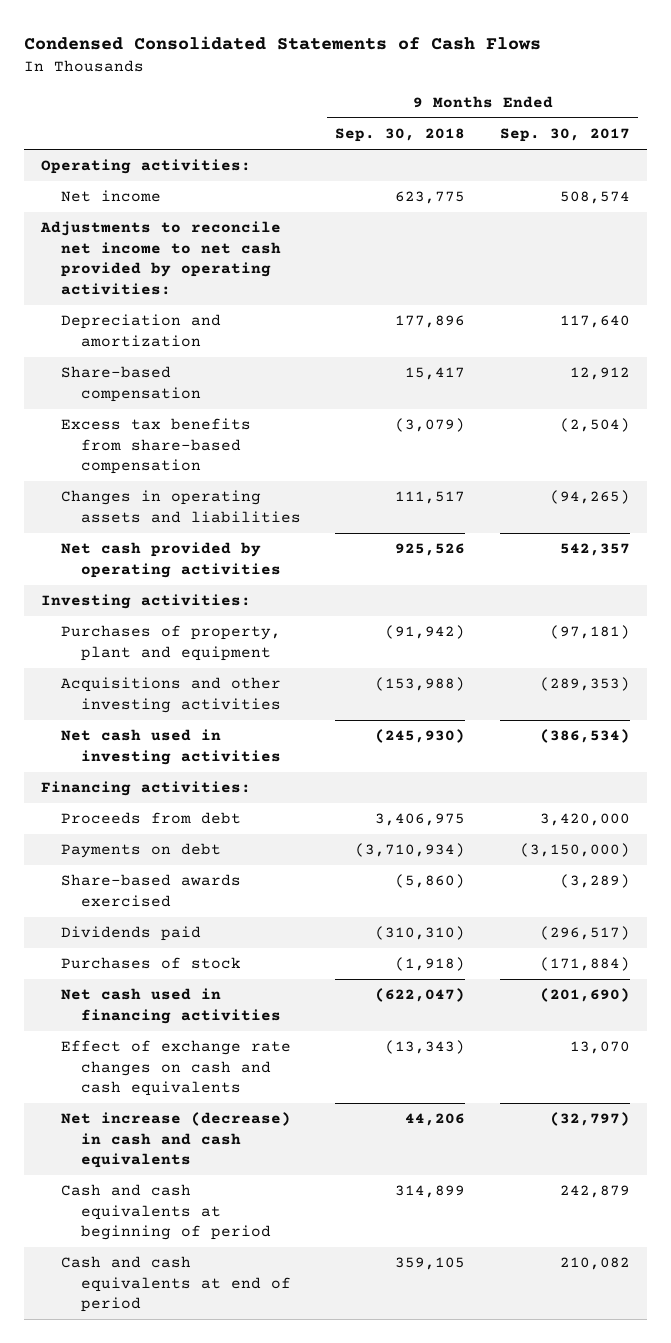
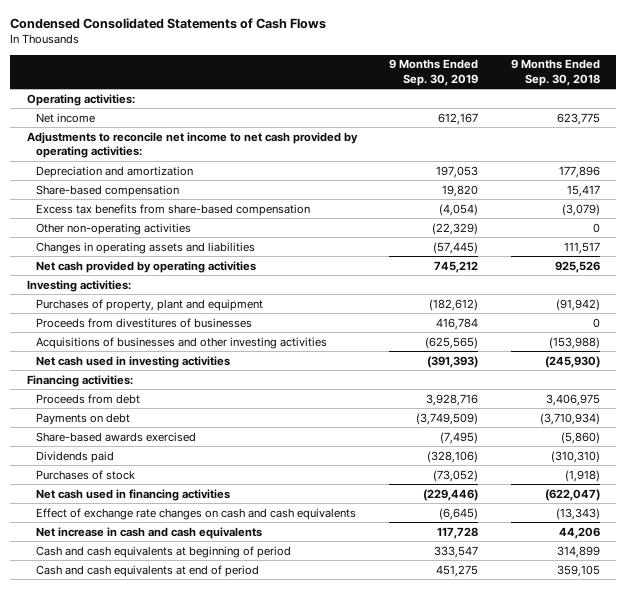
- | 9 Months Ended Sep. 30, 2018 | 9 Months Ended Sep. 30, 2017
+ | 9 Months Ended Sep. 30, 2019 | 9 Months Ended Sep. 30, 2018
+ Other non-operating activities | (22,329) | 0
- Acquisitions and other investing activities | (153,988) | (289,353)
+ Proceeds from divestitures of businesses | 416,784 | 0
+ Acquisitions of businesses and other investing activities | (625,565) | (153,988)
- Net increase (decrease) in cash and cash equivalents | 44,206 | (32,797)
+ Net increase in cash and cash equivalents | 117,728 | 44,206

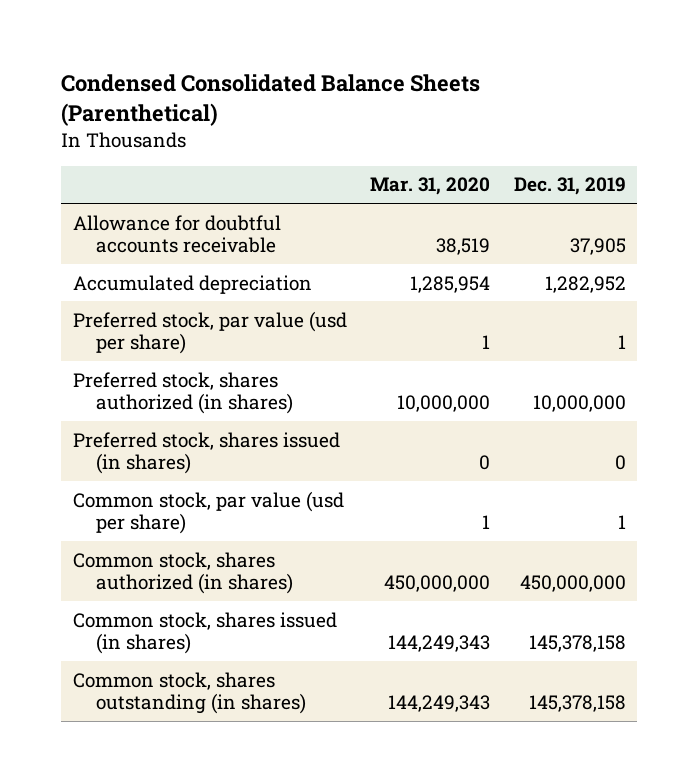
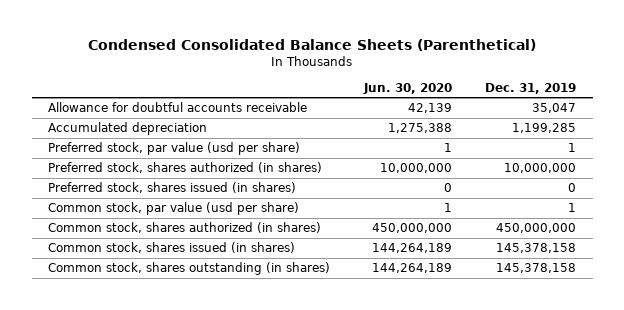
- | Mar. 31, 2020 | Dec. 31, 2019
+ | Jun. 30, 2020 | Dec. 31, 2019
- Allowance for doubtful accounts receivable | 38,519 | 37,905
- Accumulated depreciation | 1,285,954 | 1,282,952
+ Allowance for doubtful accounts receivable | 42,139 | 35,047
+ Accumulated depreciation | 1,275,388 | 1,199,285

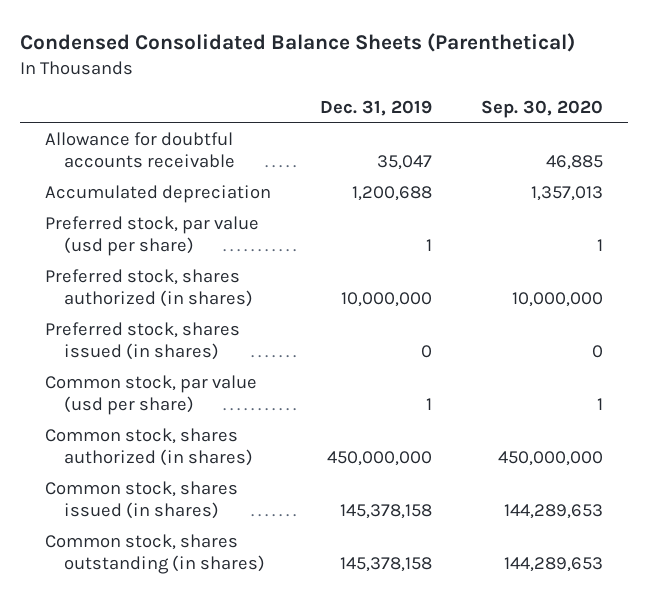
- | Jun. 30, 2020 | Dec. 31, 2019
+ | Dec. 31, 2019 | Sep. 30, 2020
- Accumulated depreciation | 1,275,388 | 1,199,285
+ Accumulated depreciation | 1,200,688 | 1,357,013

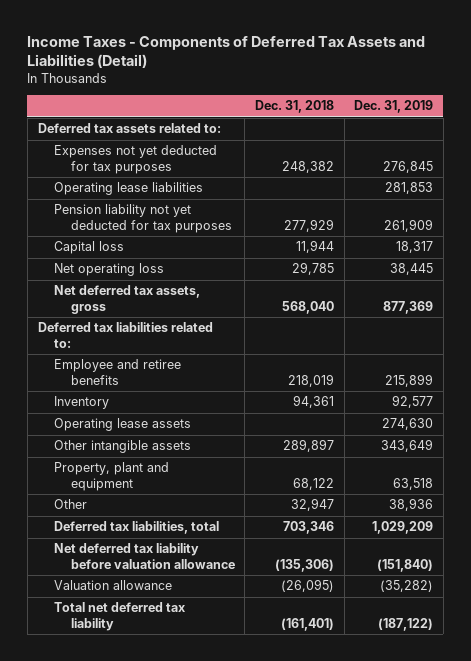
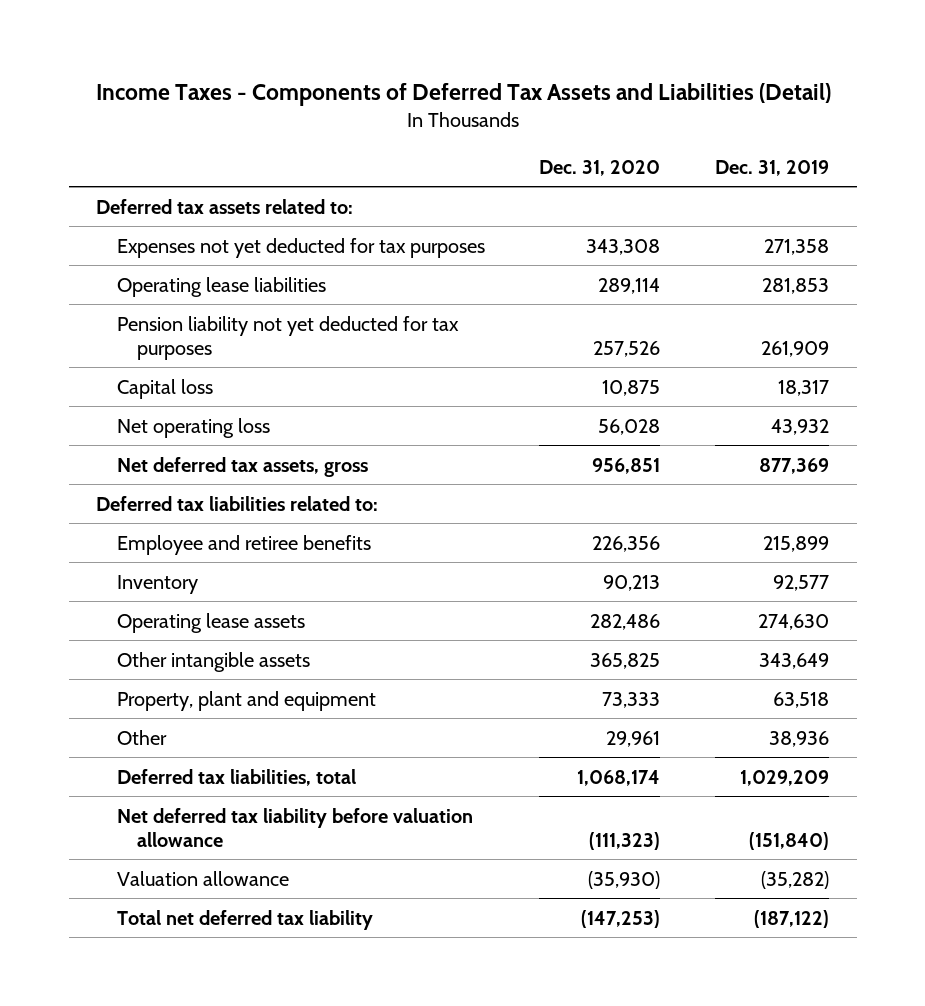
- | Dec. 31, 2018 | Dec. 31, 2019
+ | Dec. 31, 2020 | Dec. 31, 2019
- Expenses not yet deducted for tax purposes | 248,382 | 276,845
+ Expenses not yet deducted for tax purposes | 343,308 | 271,358
- Net operating loss | 29,785 | 38,445
+ Net operating loss | 56,028 | 43,932

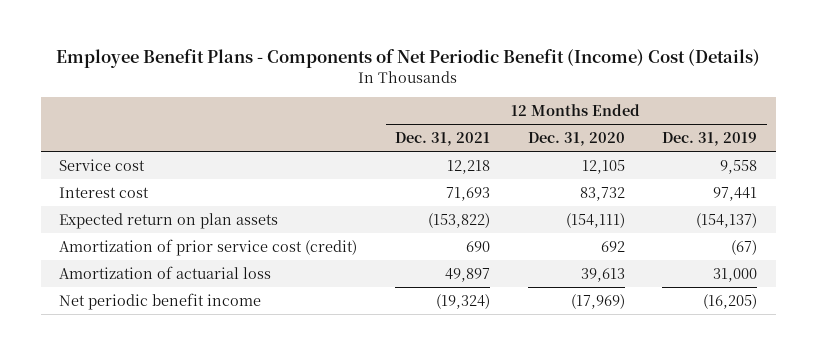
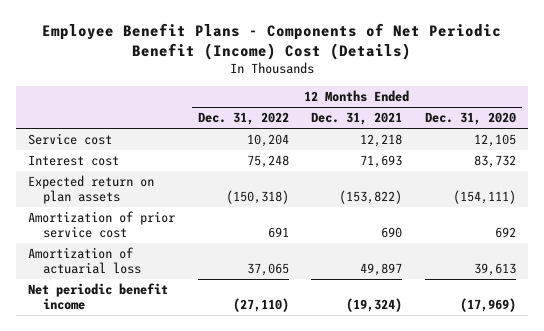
- | 12 Months Ended Dec. 31, 2021 | 12 Months Ended Dec. 31, 2020 | 12 Months Ended Dec. 31, 2019
+ | 12 Months Ended Dec. 31, 2022 | 12 Months Ended Dec. 31, 2021 | 12 Months Ended Dec. 31, 2020
- Amortization of prior service cost (credit) | 690 | 692 | (67)
+ Amortization of prior service cost | 691 | 690 | 692

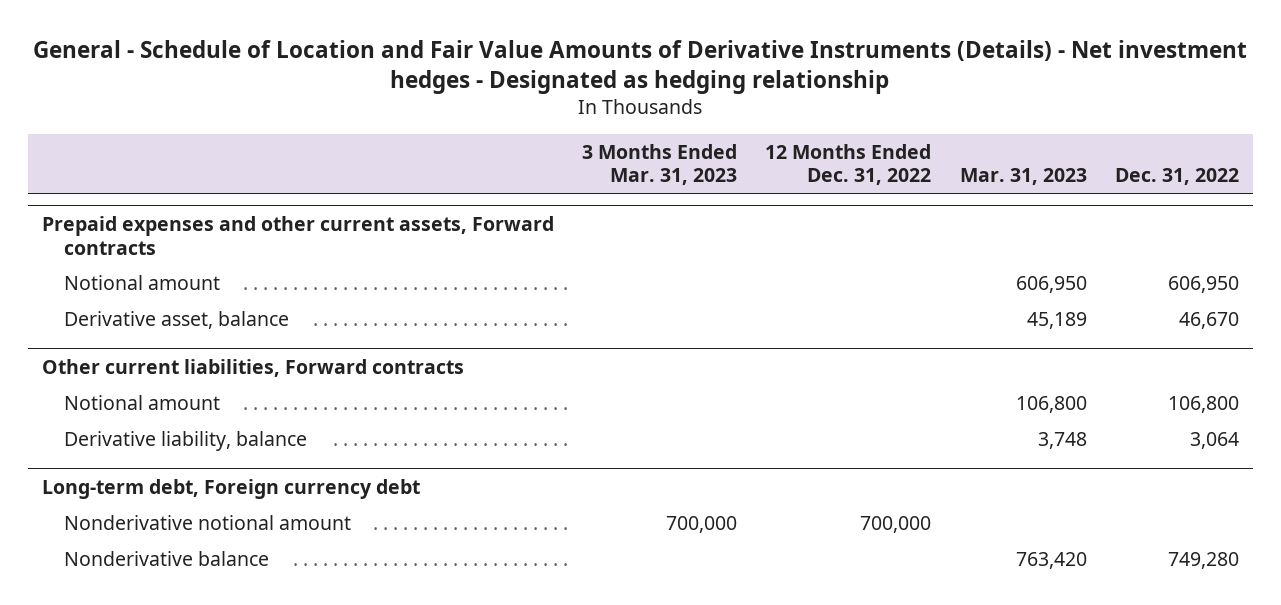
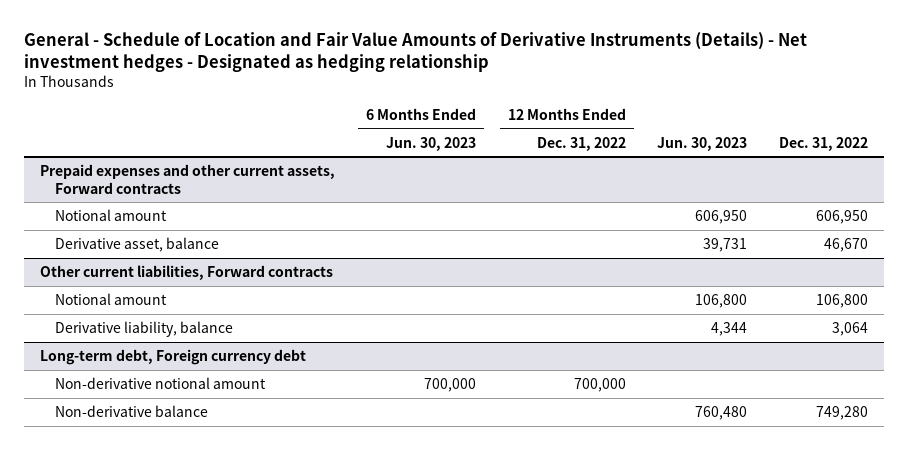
- | 3 Months Ended Mar. 31, 2023 | 12 Months Ended Dec. 31, 2022 | Mar. 31, 2023 | Dec. 31, 2022
+ | 6 Months Ended Jun. 30, 2023 | 12 Months Ended Dec. 31, 2022 | Jun. 30, 2023 | Dec. 31, 2022
@ Long-term debt, Foreign currency debt
- Nonderivative notional amount | 700,000 | 700,000 | |
- Nonderivative balance | | | 763,420 | 749,280
+ Non-derivative notional amount | 700,000 | 700,000 | |
+ Non-derivative balance | | | 760,480 | 749,280

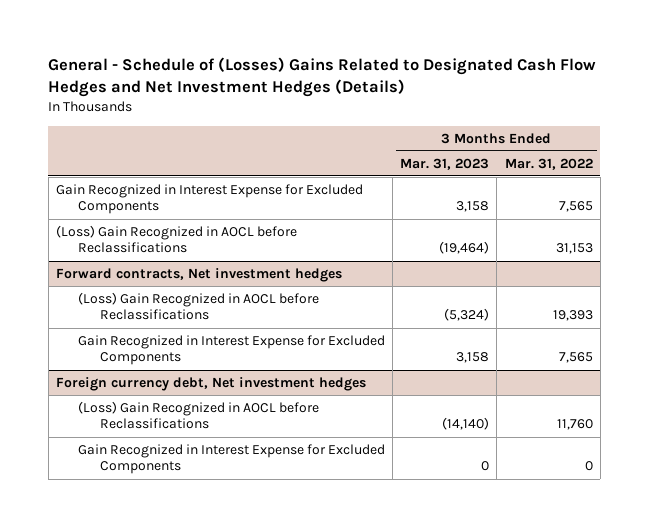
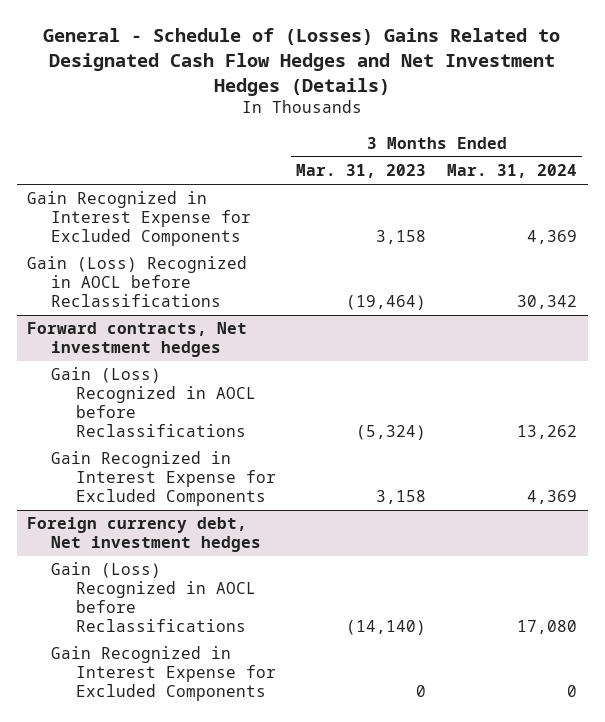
- | 3 Months Ended Mar. 31, 2023 | 3 Months Ended Mar. 31, 2022
+ | 3 Months Ended Mar. 31, 2023 | 3 Months Ended Mar. 31, 2024
- (Loss) Gain Recognized in AOCL before Reclassifications | (19,464) | 31,153
+ Gain (Loss) Recognized in AOCL before Reclassifications | (19,464) | 30,342
@ Forward contracts, Net investment hedges
- (Loss) Gain Recognized in AOCL before Reclassifications | (5,324) | 19,393
+ Gain (Loss) Recognized in AOCL before Reclassifications | (5,324) | 13,262
@ Foreign currency debt, Net investment hedges
- (Loss) Gain Recognized in AOCL before Reclassifications | (14,140) | 11,760
+ Gain (Loss) Recognized in AOCL before Reclassifications | (14,140) | 17,080

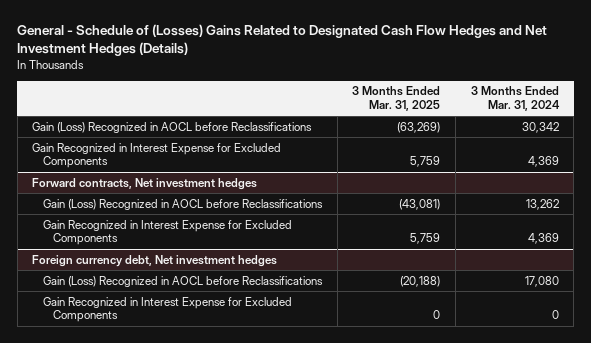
- | 3 Months Ended Mar. 31, 2023 | 3 Months Ended Mar. 31, 2024
+ | 3 Months Ended Mar. 31, 2025 | 3 Months Ended Mar. 31, 2024
moved down: Gain Recognized in Interest Expense for Excluded Components | 5,759 | 4,369

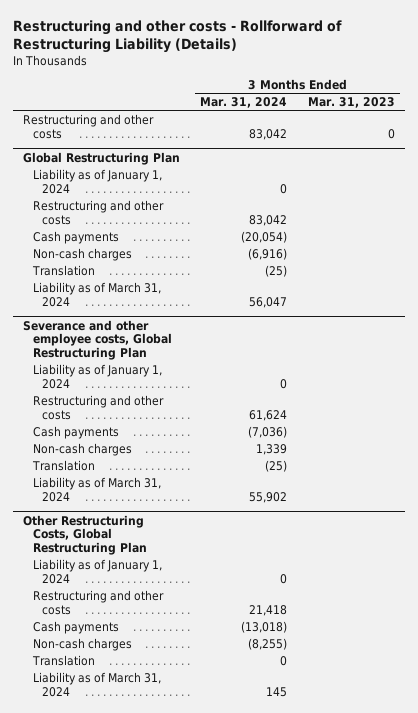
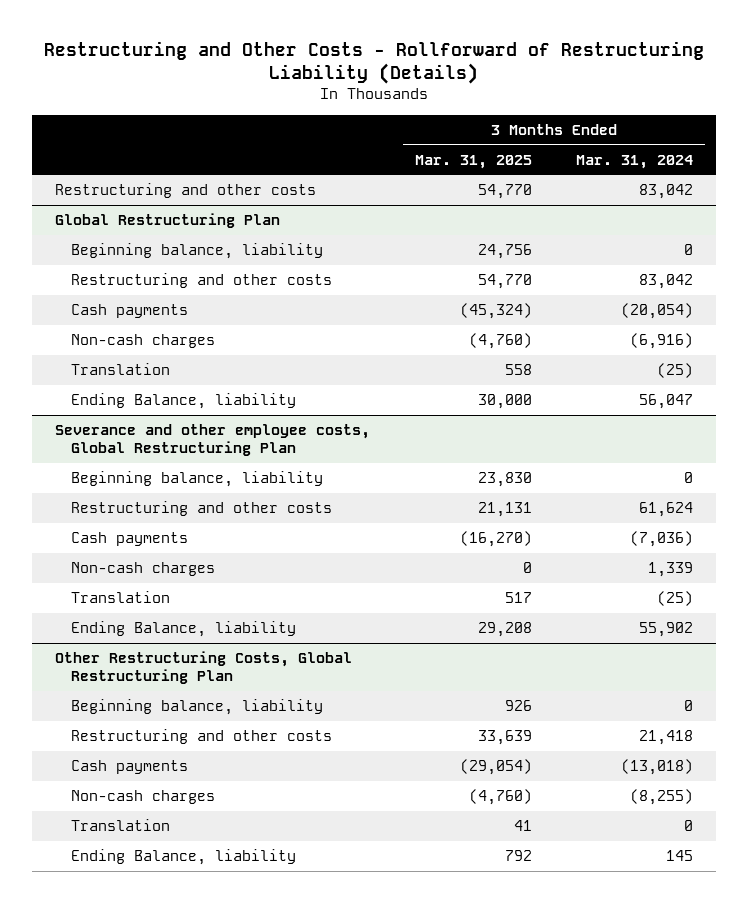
- Restructuring and other costs - Rollforward of Restructuring Liability (Details)
+ Restructuring and Other Costs - Rollforward of Restructuring Liability (Details)
- | 3 Months Ended Mar. 31, 2024 | 3 Months Ended Mar. 31, 2023
+ | 3 Months Ended Mar. 31, 2025 | 3 Months Ended Mar. 31, 2024
@ Global Restructuring Plan
- Liability as of January 1, 2024 | 0 |
+ Beginning balance, liability | 24,756 | 0
- Liability as of March 31, 2024 | 56,047 |
+ Ending Balance, liability | 30,000 | 56,047
@ Severance and other employee costs, Global Restructuring Plan
- Liability as of January 1, 2024 | 0 |
+ Beginning balance, liability | 23,830 | 0
- Liability as of March 31, 2024 | 55,902 |
+ Ending Balance, liability | 29,208 | 55,902
@ Other Restructuring Costs, Global Restructuring Plan
- Liability as of January 1, 2024 | 0 |
+ Beginning balance, liability | 926 | 0
- Liability as of March 31, 2024 | 145 |
+ Ending Balance, liability | 792 | 145

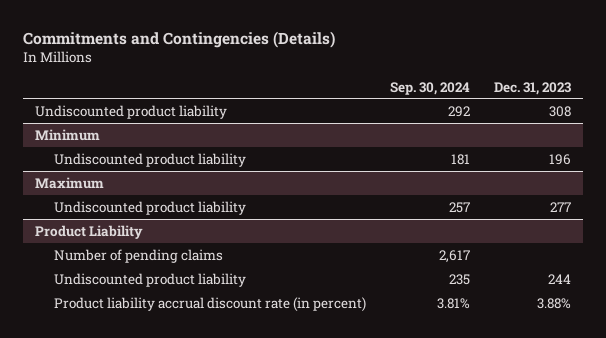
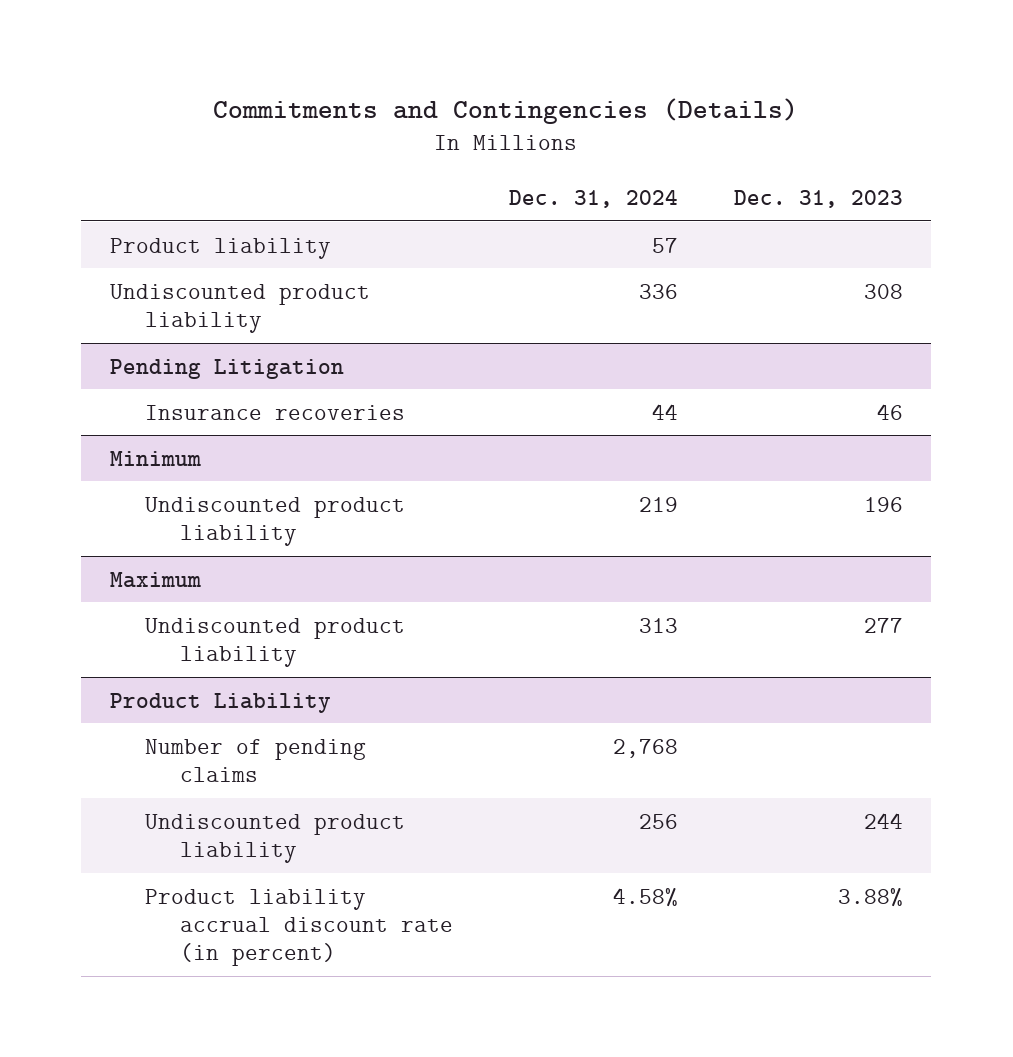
- | Sep. 30, 2024 | Dec. 31, 2023
+ | Dec. 31, 2024 | Dec. 31, 2023
+ Product liability | 57 |
+ Pending Litigation
+ Insurance recoveries | 44 | 46

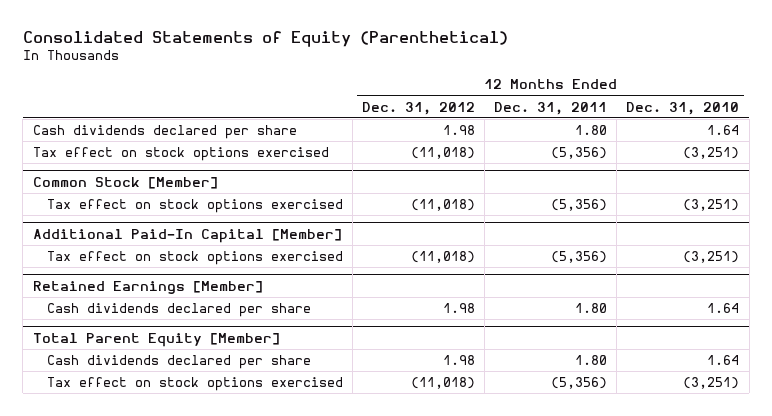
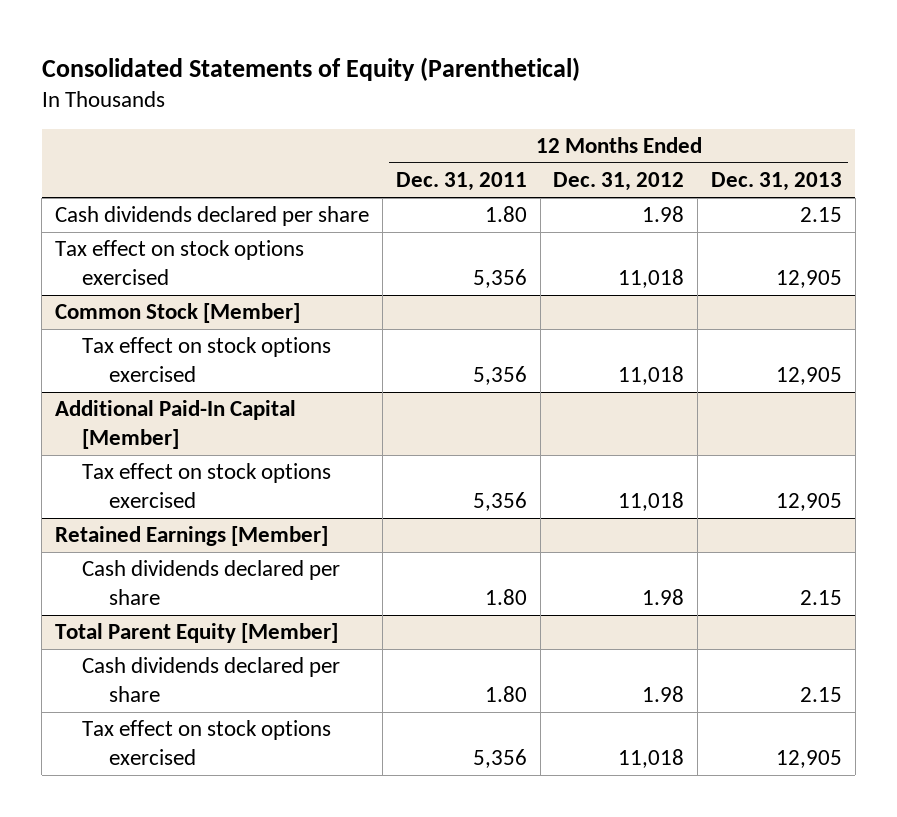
- | 12 Months Ended Dec. 31, 2012 | 12 Months Ended Dec. 31, 2011 | 12 Months Ended Dec. 31, 2010
+ | 12 Months Ended Dec. 31, 2011 | 12 Months Ended Dec. 31, 2012 | 12 Months Ended Dec. 31, 2013
- Tax effect on stock options exercised | (11,018) | (5,356) | (3,251)
+ Tax effect on stock options exercised | 5,356 | 11,018 | 12,905
@ Common Stock [Member]
- Tax effect on stock options exercised | (11,018) | (5,356) | (3,251)
+ Tax effect on stock options exercised | 5,356 | 11,018 | 12,905
@ Additional Paid-In Capital [Member]
- Tax effect on stock options exercised | (11,018) | (5,356) | (3,251)
+ Tax effect on stock options exercised | 5,356 | 11,018 | 12,905
@ Total Parent Equity [Member]
- Tax effect on stock options exercised | (11,018) | (5,356) | (3,251)
+ Tax effect on stock options exercised | 5,356 | 11,018 | 12,905

